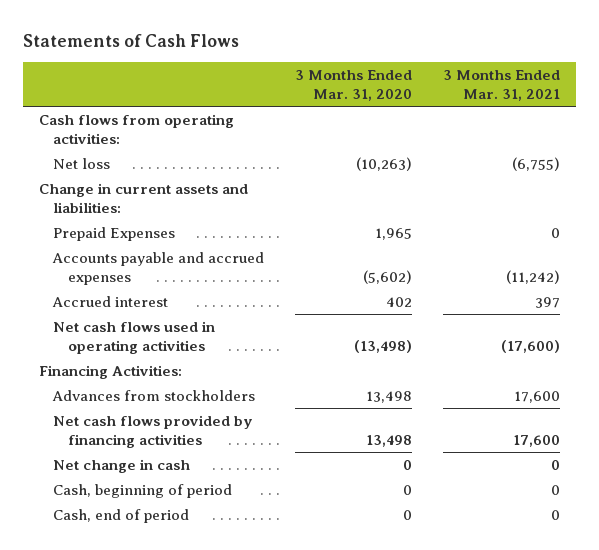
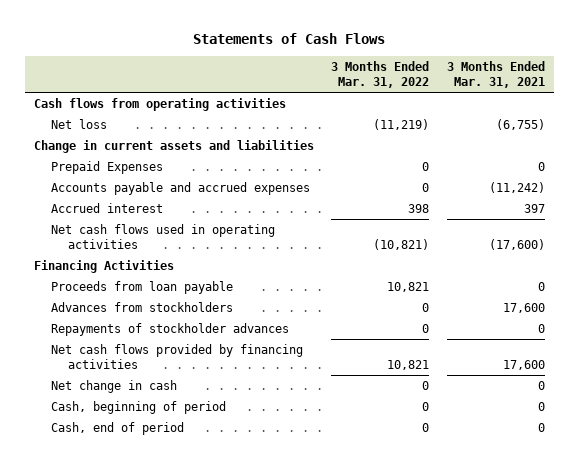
- | 3 Months Ended Mar. 31, 2020 | 3 Months Ended Mar. 31, 2021
+ | 3 Months Ended Mar. 31, 2022 | 3 Months Ended Mar. 31, 2021
- Cash flows from operating activities:
+ Cash flows from operating activities
- Change in current assets and liabilities:
+ Change in current assets and liabilities
- Financing Activities:
+ Financing Activities
+ Proceeds from loan payable | 10,821 | 0
+ Repayments of stockholder advances | 0 | 0

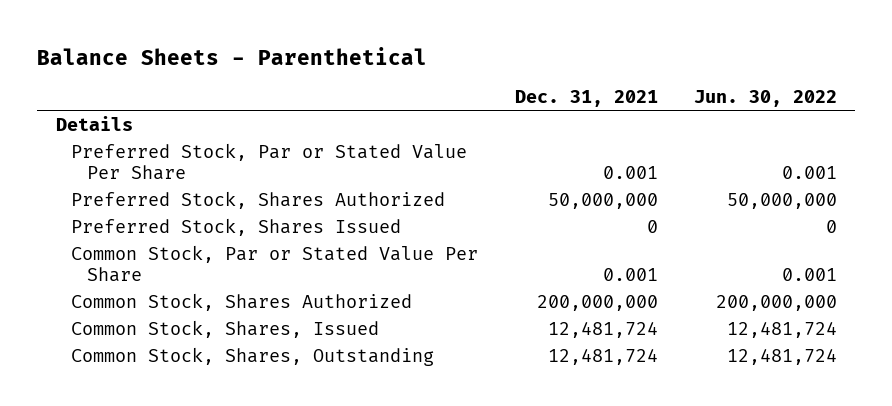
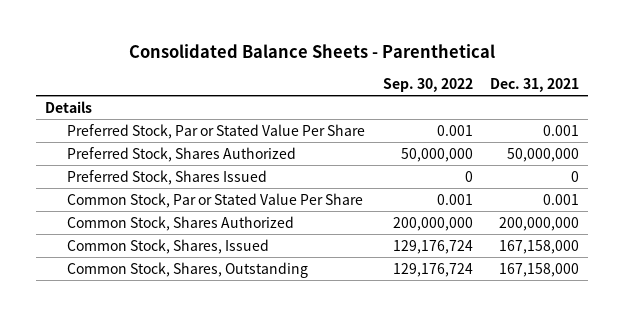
- Balance Sheets - Parenthetical
+ Consolidated Balance Sheets - Parenthetical
- | Dec. 31, 2021 | Jun. 30, 2022
+ | Sep. 30, 2022 | Dec. 31, 2021
- Common Stock, Shares, Issued | 12,481,724 | 12,481,724
- Common Stock, Shares, Outstanding | 12,481,724 | 12,481,724
+ Common Stock, Shares, Issued | 129,176,724 | 167,158,000
+ Common Stock, Shares, Outstanding | 129,176,724 | 167,158,000

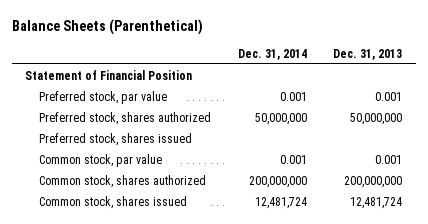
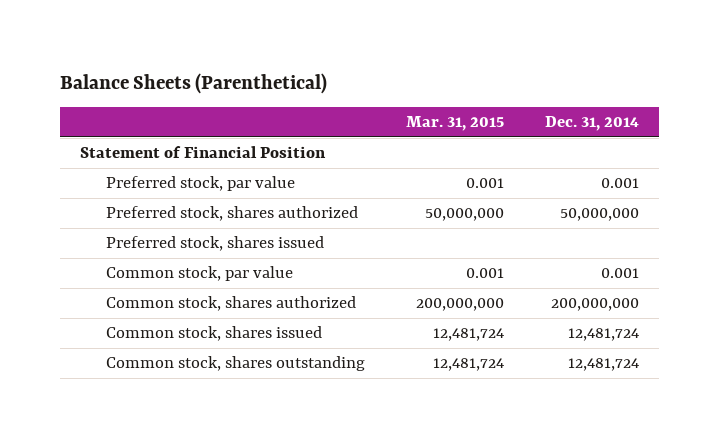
- | Dec. 31, 2014 | Dec. 31, 2013
+ | Mar. 31, 2015 | Dec. 31, 2014
+ Common stock, shares outstanding | 12,481,724 | 12,481,724

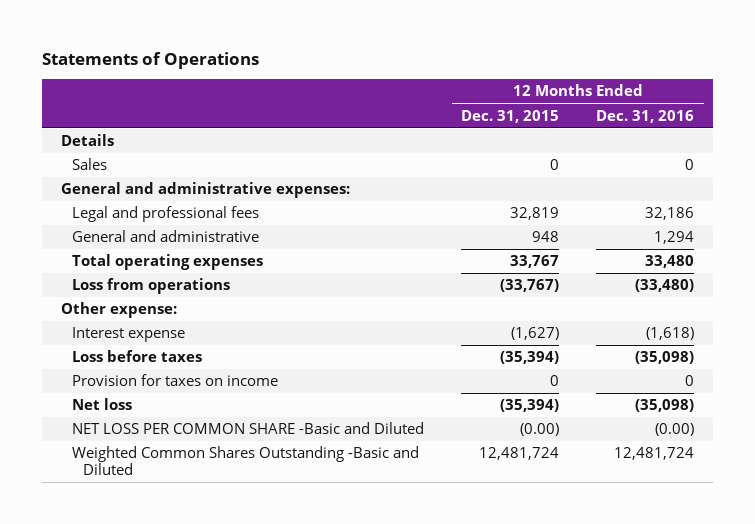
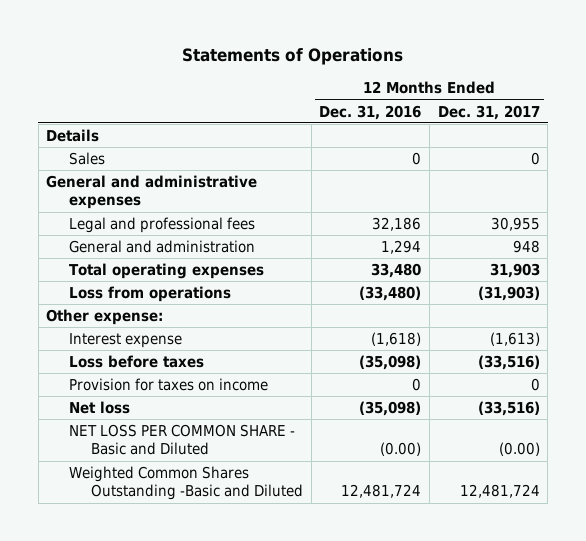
- | 12 Months Ended Dec. 31, 2015 | 12 Months Ended Dec. 31, 2016
+ | 12 Months Ended Dec. 31, 2016 | 12 Months Ended Dec. 31, 2017
- General and administrative expenses:
+ General and administrative expenses
- General and administrative | 948 | 1,294
+ General and administration | 1,294 | 948
- NET LOSS PER COMMON SHARE -Basic and Diluted | (0.00) | (0.00)
+ NET LOSS PER COMMON SHARE - Basic and Diluted | (0.00) | (0.00)

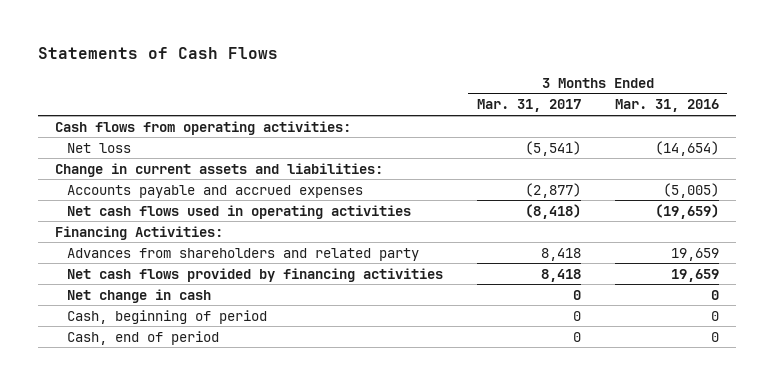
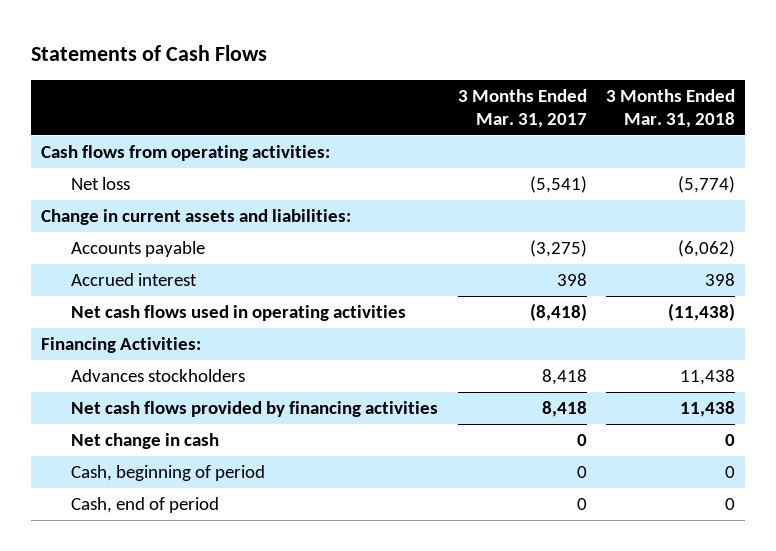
- | 3 Months Ended Mar. 31, 2017 | 3 Months Ended Mar. 31, 2016
+ | 3 Months Ended Mar. 31, 2017 | 3 Months Ended Mar. 31, 2018
- Accounts payable and accrued expenses | (2,877) | (5,005)
+ Accounts payable | (3,275) | (6,062)
+ Accrued interest | 398 | 398
- Advances from shareholders and related party | 8,418 | 19,659
+ Advances stockholders | 8,418 | 11,438

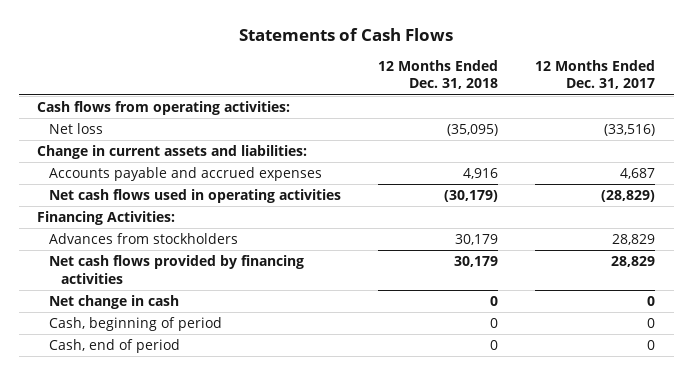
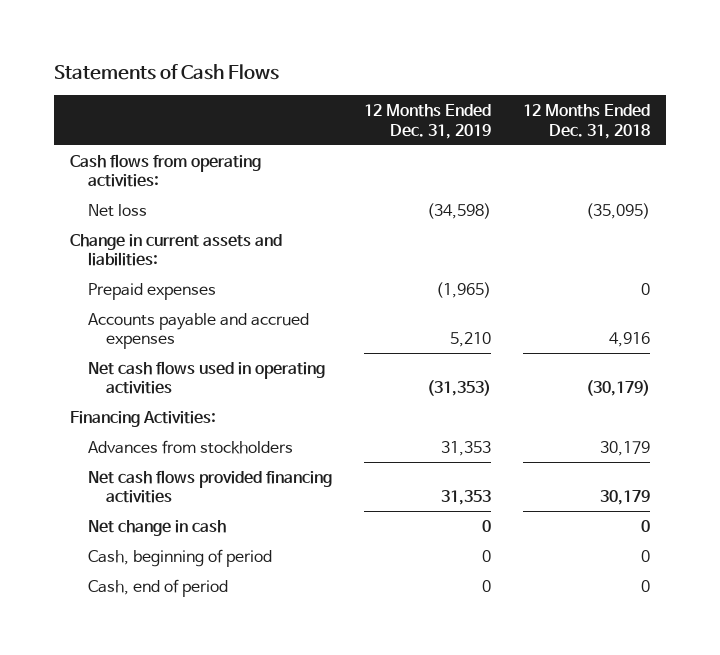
- | 12 Months Ended Dec. 31, 2018 | 12 Months Ended Dec. 31, 2017
+ | 12 Months Ended Dec. 31, 2019 | 12 Months Ended Dec. 31, 2018
+ Prepaid expenses | (1,965) | 0
- Net cash flows provided by financing activities | 30,179 | 28,829
+ Net cash flows provided financing activities | 31,353 | 30,179

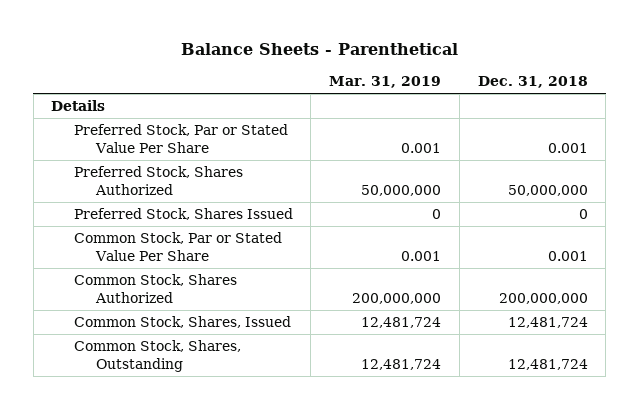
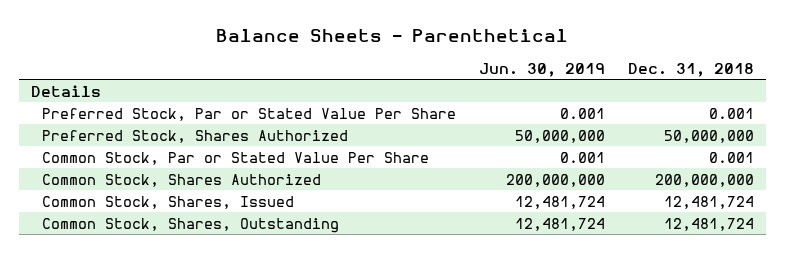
- | Mar. 31, 2019 | Dec. 31, 2018
+ | Jun. 30, 2019 | Dec. 31, 2018
- Preferred Stock, Shares Issued | 0 | 0

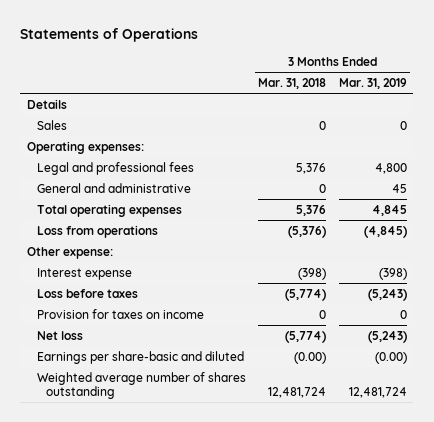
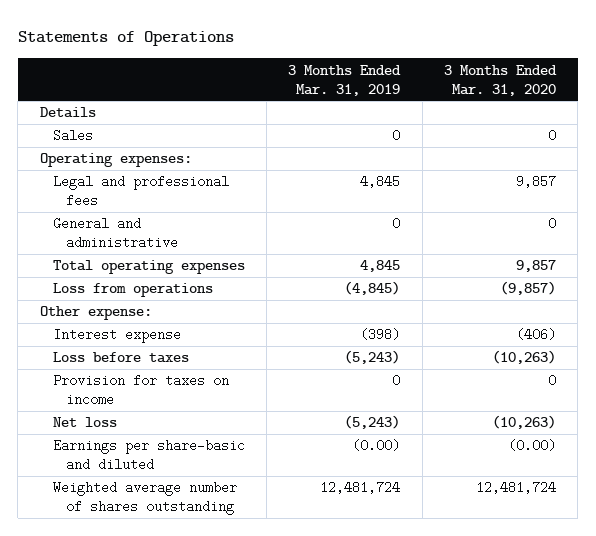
- | 3 Months Ended Mar. 31, 2018 | 3 Months Ended Mar. 31, 2019
+ | 3 Months Ended Mar. 31, 2019 | 3 Months Ended Mar. 31, 2020
- Legal and professional fees | 5,376 | 4,800
- General and administrative | 0 | 45
+ Legal and professional fees | 4,845 | 9,857
+ General and administrative | 0 | 0

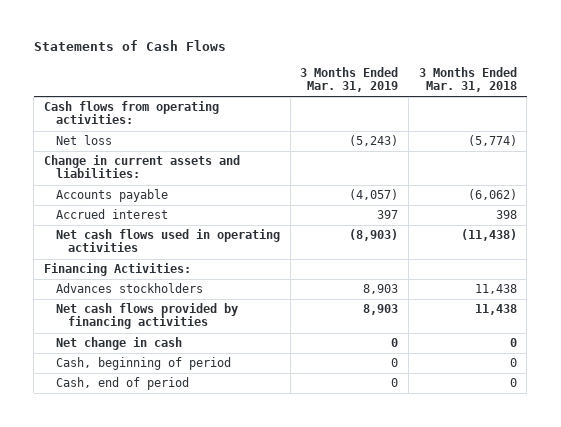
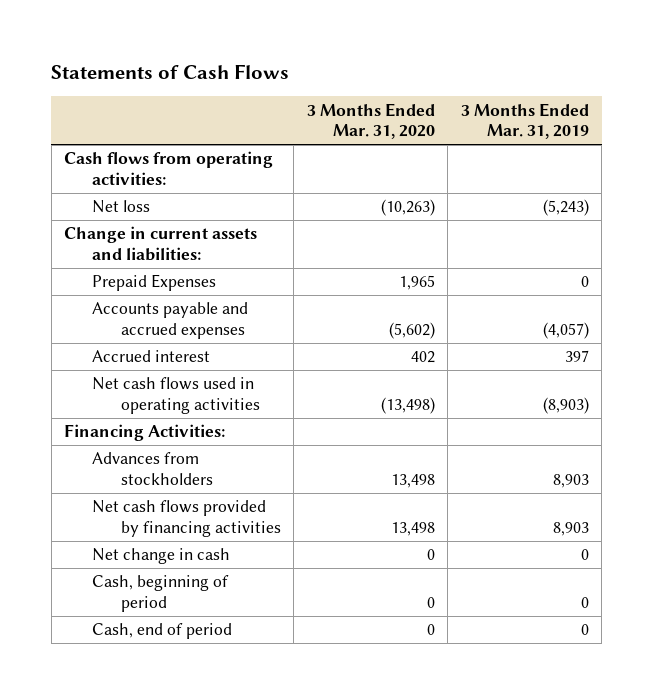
- | 3 Months Ended Mar. 31, 2019 | 3 Months Ended Mar. 31, 2018
+ | 3 Months Ended Mar. 31, 2020 | 3 Months Ended Mar. 31, 2019
- Accounts payable | (4,057) | (6,062)
+ Prepaid Expenses | 1,965 | 0
+ Accounts payable and accrued expenses | (5,602) | (4,057)
- Advances stockholders | 8,903 | 11,438
+ Advances from stockholders | 13,498 | 8,903

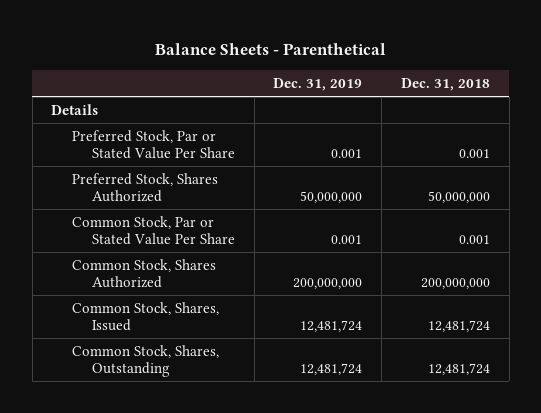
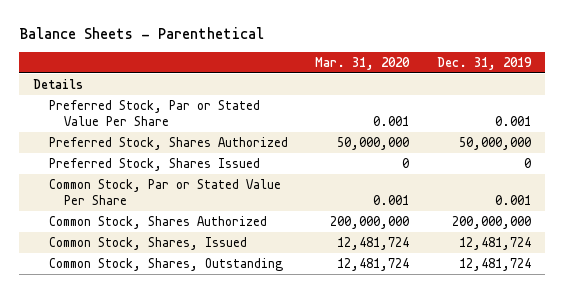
- | Dec. 31, 2019 | Dec. 31, 2018
+ | Mar. 31, 2020 | Dec. 31, 2019
+ Preferred Stock, Shares Issued | 0 | 0

